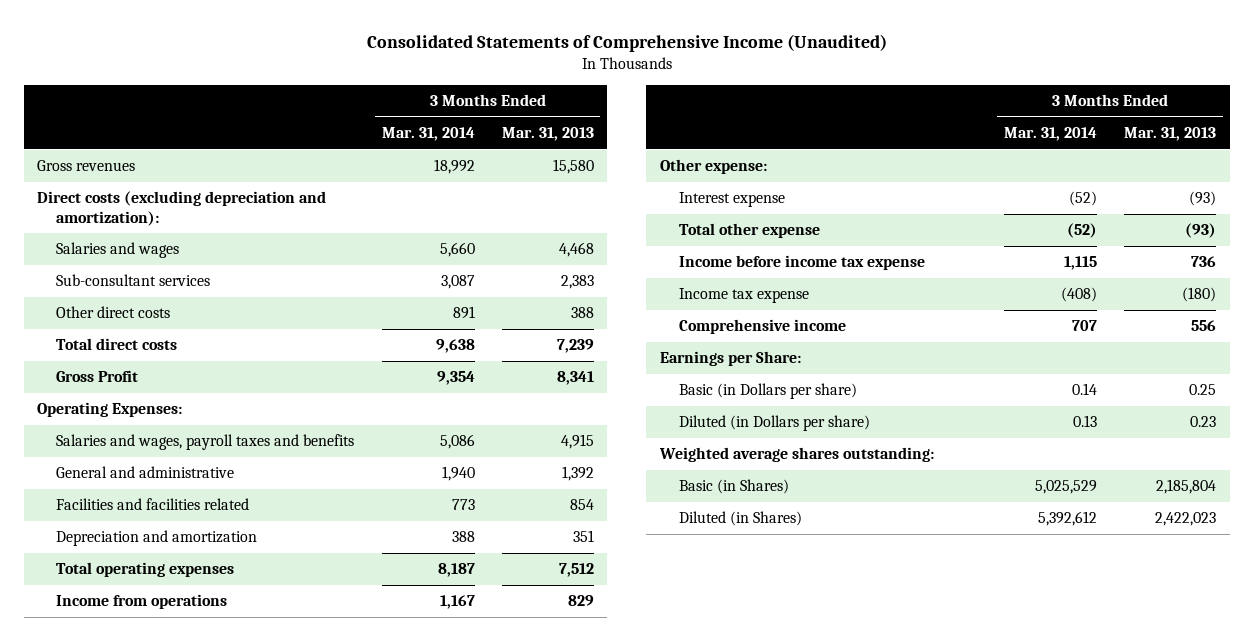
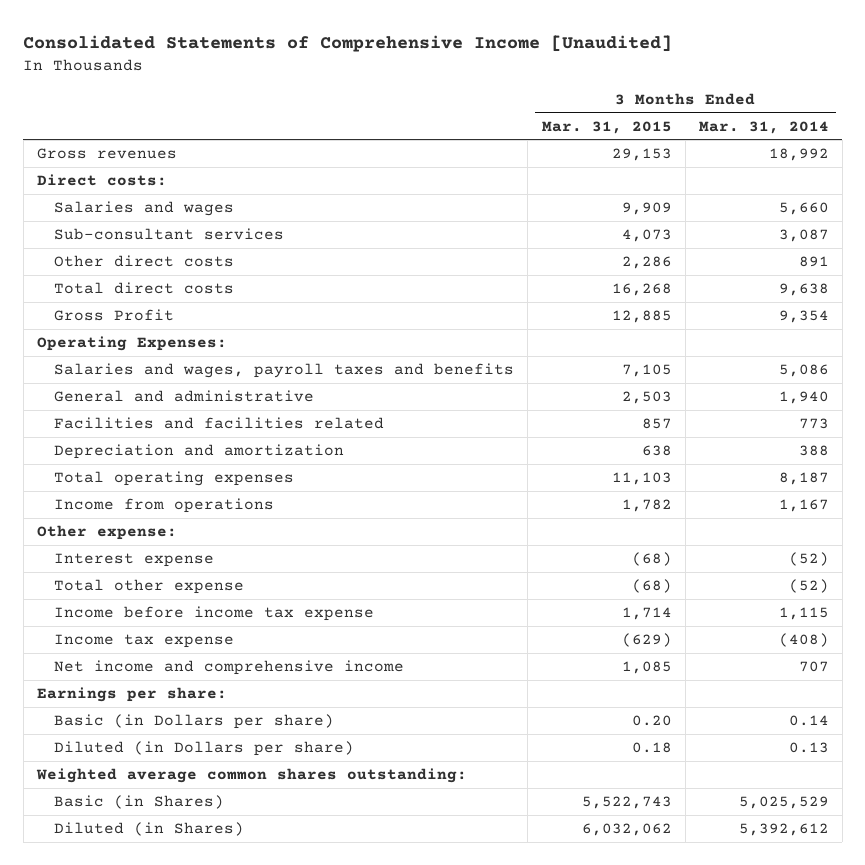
- Consolidated Statements of Comprehensive Income (Unaudited)
+ Consolidated Statements of Comprehensive Income [Unaudited]
- | 3 Months Ended Mar. 31, 2014 | 3 Months Ended Mar. 31, 2013
+ | 3 Months Ended Mar. 31, 2015 | 3 Months Ended Mar. 31, 2014
- Direct costs (excluding depreciation and amortization):
+ Direct costs:
- Comprehensive income | 707 | 556
- Earnings per Share:
+ Net income and comprehensive income | 1,085 | 707
+ Earnings per share:
- Weighted average shares outstanding:
+ Weighted average common shares outstanding:

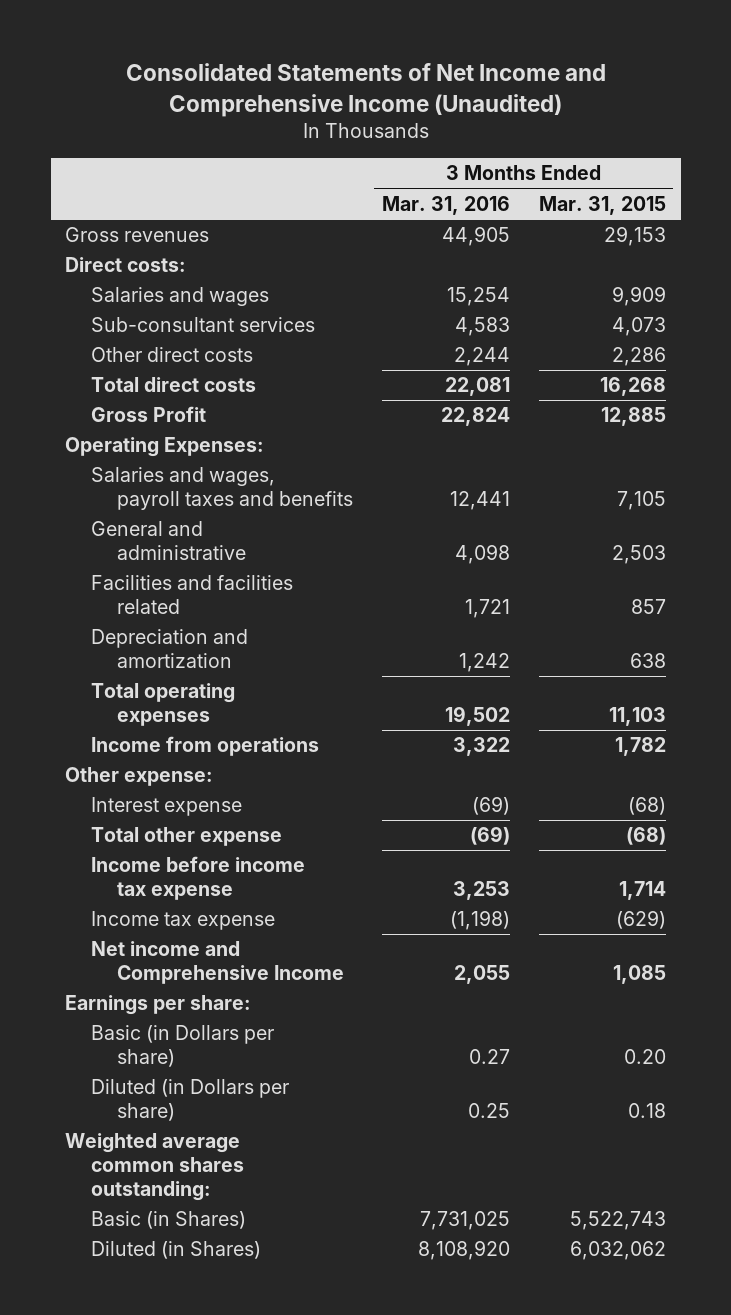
- Consolidated Statements of Comprehensive Income [Unaudited]
+ Consolidated Statements of Net Income and Comprehensive Income (Unaudited)
- | 3 Months Ended Mar. 31, 2015 | 3 Months Ended Mar. 31, 2014
+ | 3 Months Ended Mar. 31, 2016 | 3 Months Ended Mar. 31, 2015
- Net income and comprehensive income | 1,085 | 707
+ Net income and Comprehensive Income | 2,055 | 1,085

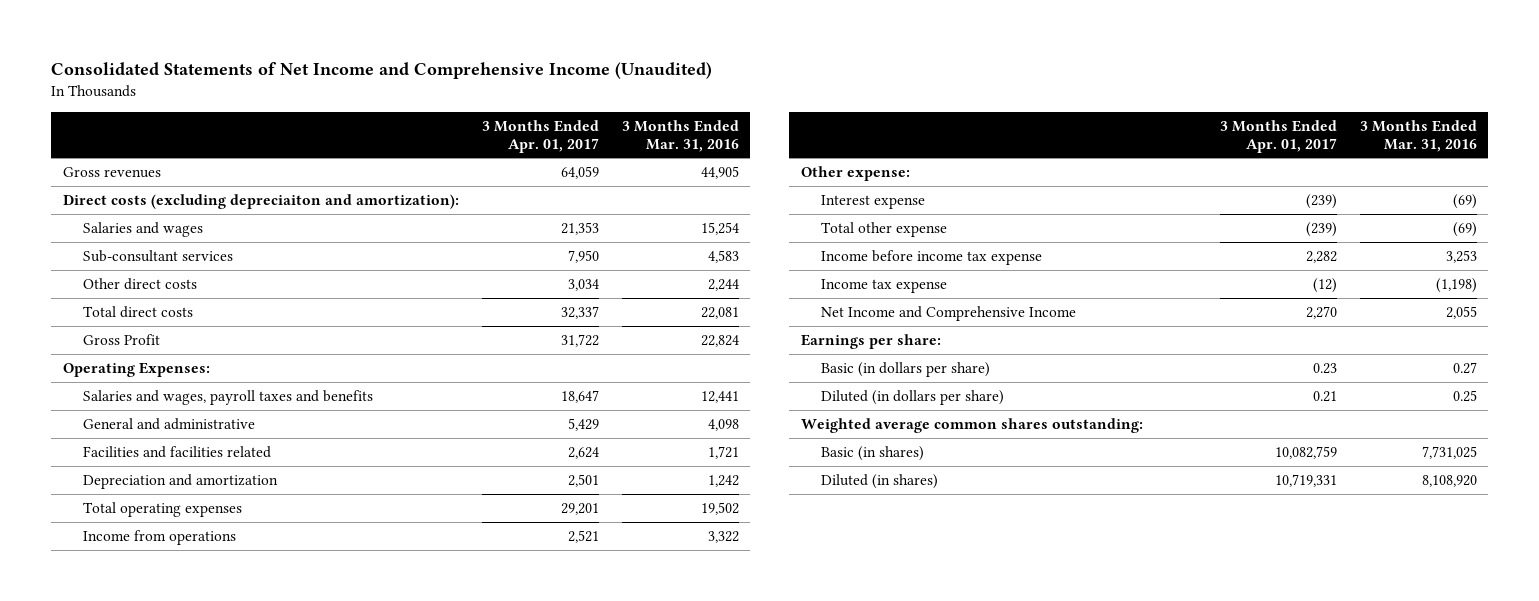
- | 3 Months Ended Mar. 31, 2016 | 3 Months Ended Mar. 31, 2015
+ | 3 Months Ended Apr. 01, 2017 | 3 Months Ended Mar. 31, 2016
- Direct costs:
+ Direct costs (excluding depreciaiton and amortization):
- Net income and Comprehensive Income | 2,055 | 1,085
+ Net Income and Comprehensive Income | 2,270 | 2,055
- Basic (in Dollars per share) | 0.27 | 0.20
- Diluted (in Dollars per share) | 0.25 | 0.18
+ Basic (in dollars per share) | 0.23 | 0.27
+ Diluted (in dollars per share) | 0.21 | 0.25
- Basic (in Shares) | 7,731,025 | 5,522,743
- Diluted (in Shares) | 8,108,920 | 6,032,062
+ Basic (in shares) | 10,082,759 | 7,731,025
+ Diluted (in shares) | 10,719,331 | 8,108,920

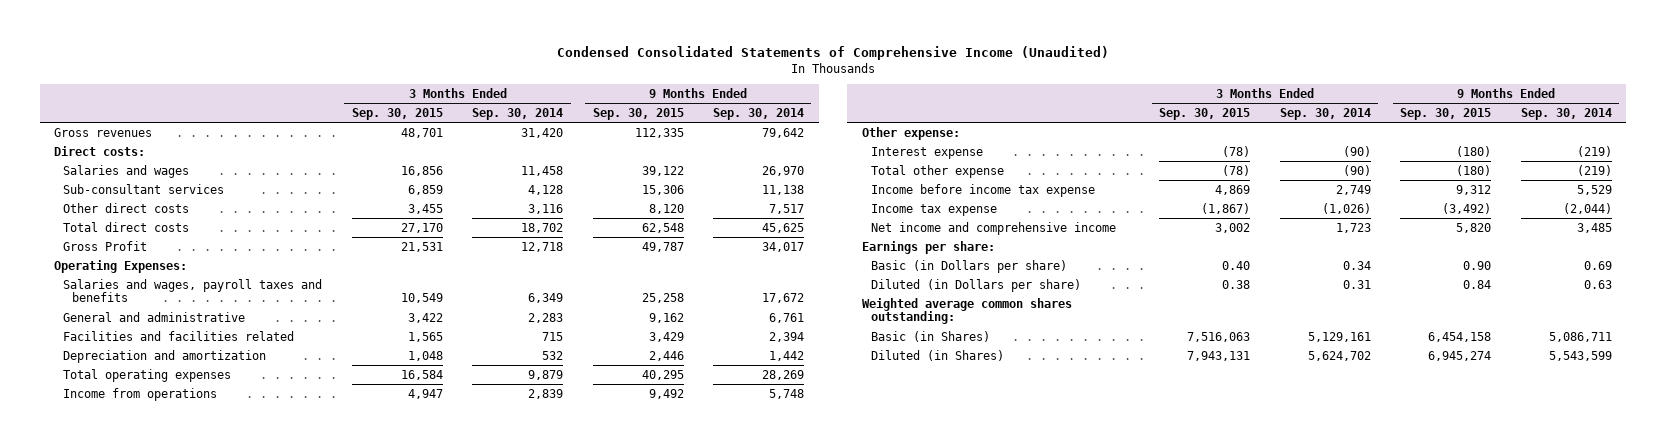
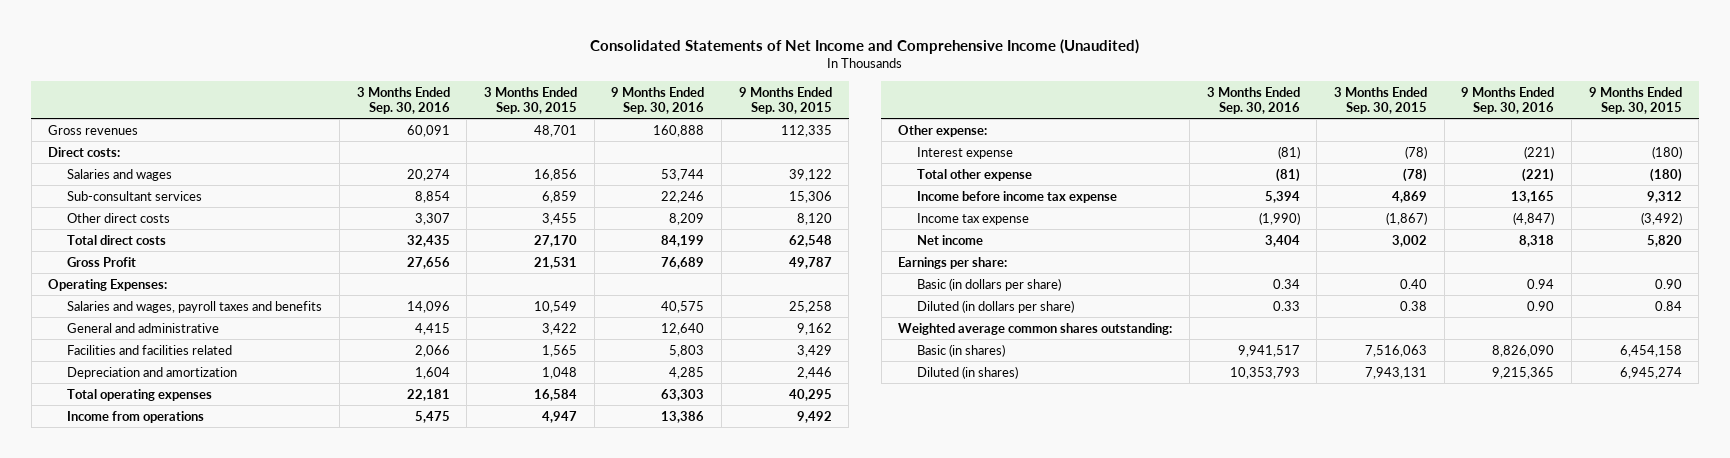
- Condensed Consolidated Statements of Comprehensive Income (Unaudited)
+ Consolidated Statements of Net Income and Comprehensive Income (Unaudited)
- | 3 Months Ended Sep. 30, 2015 | 3 Months Ended Sep. 30, 2014 | 9 Months Ended Sep. 30, 2015 | 9 Months Ended Sep. 30, 2014
+ | 3 Months Ended Sep. 30, 2016 | 3 Months Ended Sep. 30, 2015 | 9 Months Ended Sep. 30, 2016 | 9 Months Ended Sep. 30, 2015
- Net income and comprehensive income | 3,002 | 1,723 | 5,820 | 3,485
+ Net income | 3,404 | 3,002 | 8,318 | 5,820
- Basic (in Dollars per share) | 0.40 | 0.34 | 0.90 | 0.69
- Diluted (in Dollars per share) | 0.38 | 0.31 | 0.84 | 0.63
+ Basic (in dollars per share) | 0.34 | 0.40 | 0.94 | 0.90
+ Diluted (in dollars per share) | 0.33 | 0.38 | 0.90 | 0.84
- Basic (in Shares) | 7,516,063 | 5,129,161 | 6,454,158 | 5,086,711
- Diluted (in Shares) | 7,943,131 | 5,624,702 | 6,945,274 | 5,543,599
+ Basic (in shares) | 9,941,517 | 7,516,063 | 8,826,090 | 6,454,158
+ Diluted (in shares) | 10,353,793 | 7,943,131 | 9,215,365 | 6,945,274

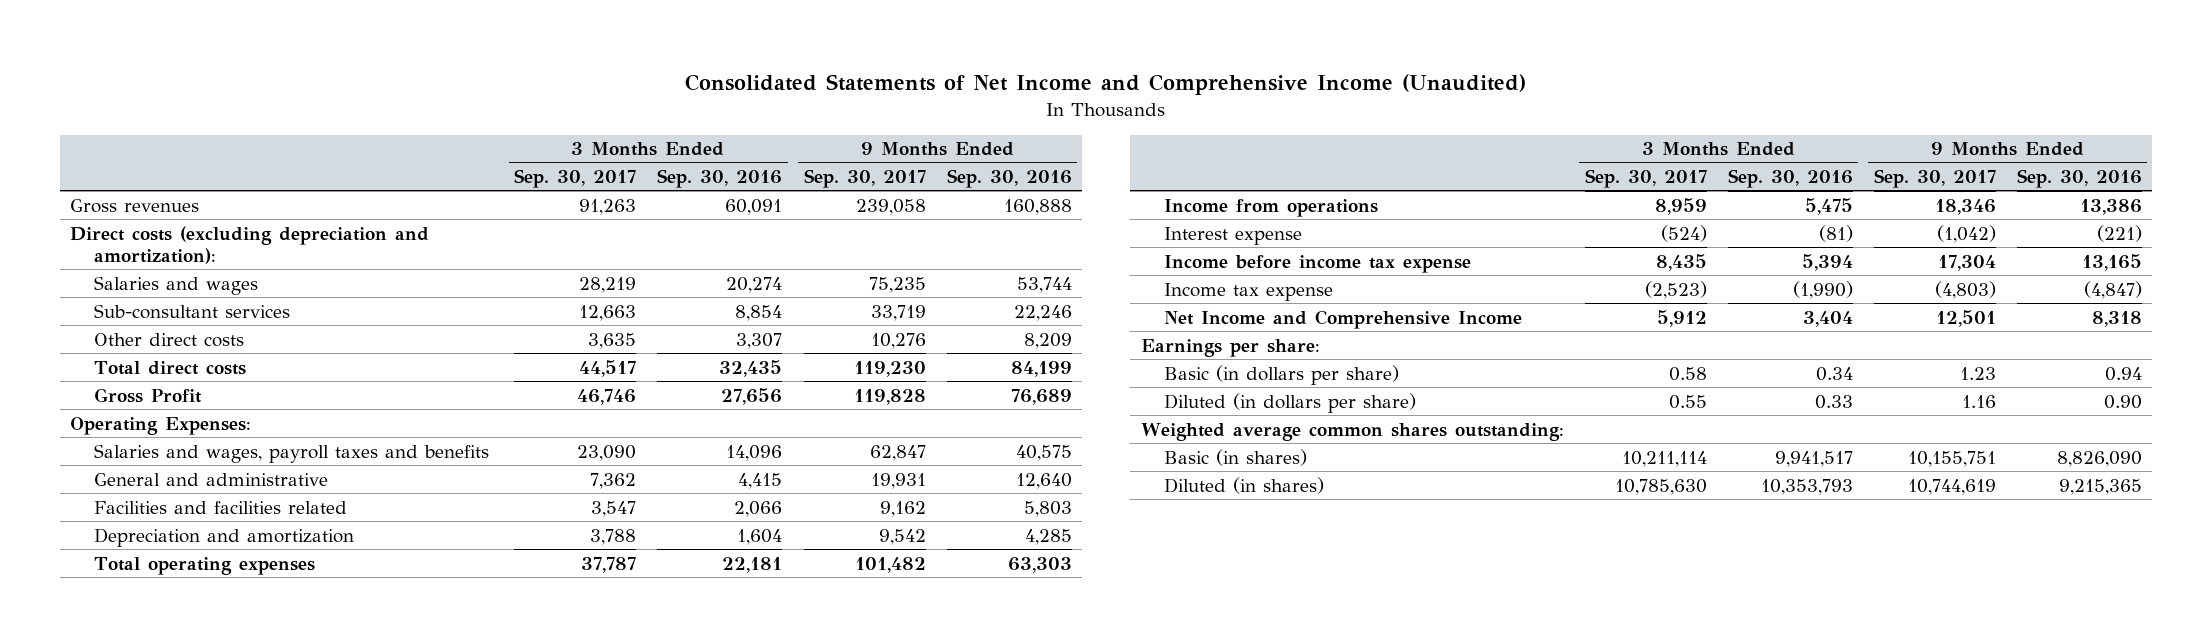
- | 3 Months Ended Sep. 30, 2016 | 3 Months Ended Sep. 30, 2015 | 9 Months Ended Sep. 30, 2016 | 9 Months Ended Sep. 30, 2015
+ | 3 Months Ended Sep. 30, 2017 | 3 Months Ended Sep. 30, 2016 | 9 Months Ended Sep. 30, 2017 | 9 Months Ended Sep. 30, 2016
- Direct costs:
+ Direct costs (excluding depreciation and amortization):
- Other expense:
- Total other expense | (81) | (78) | (221) | (180)
- Net income | 3,404 | 3,002 | 8,318 | 5,820
+ Net Income and Comprehensive Income | 5,912 | 3,404 | 12,501 | 8,318

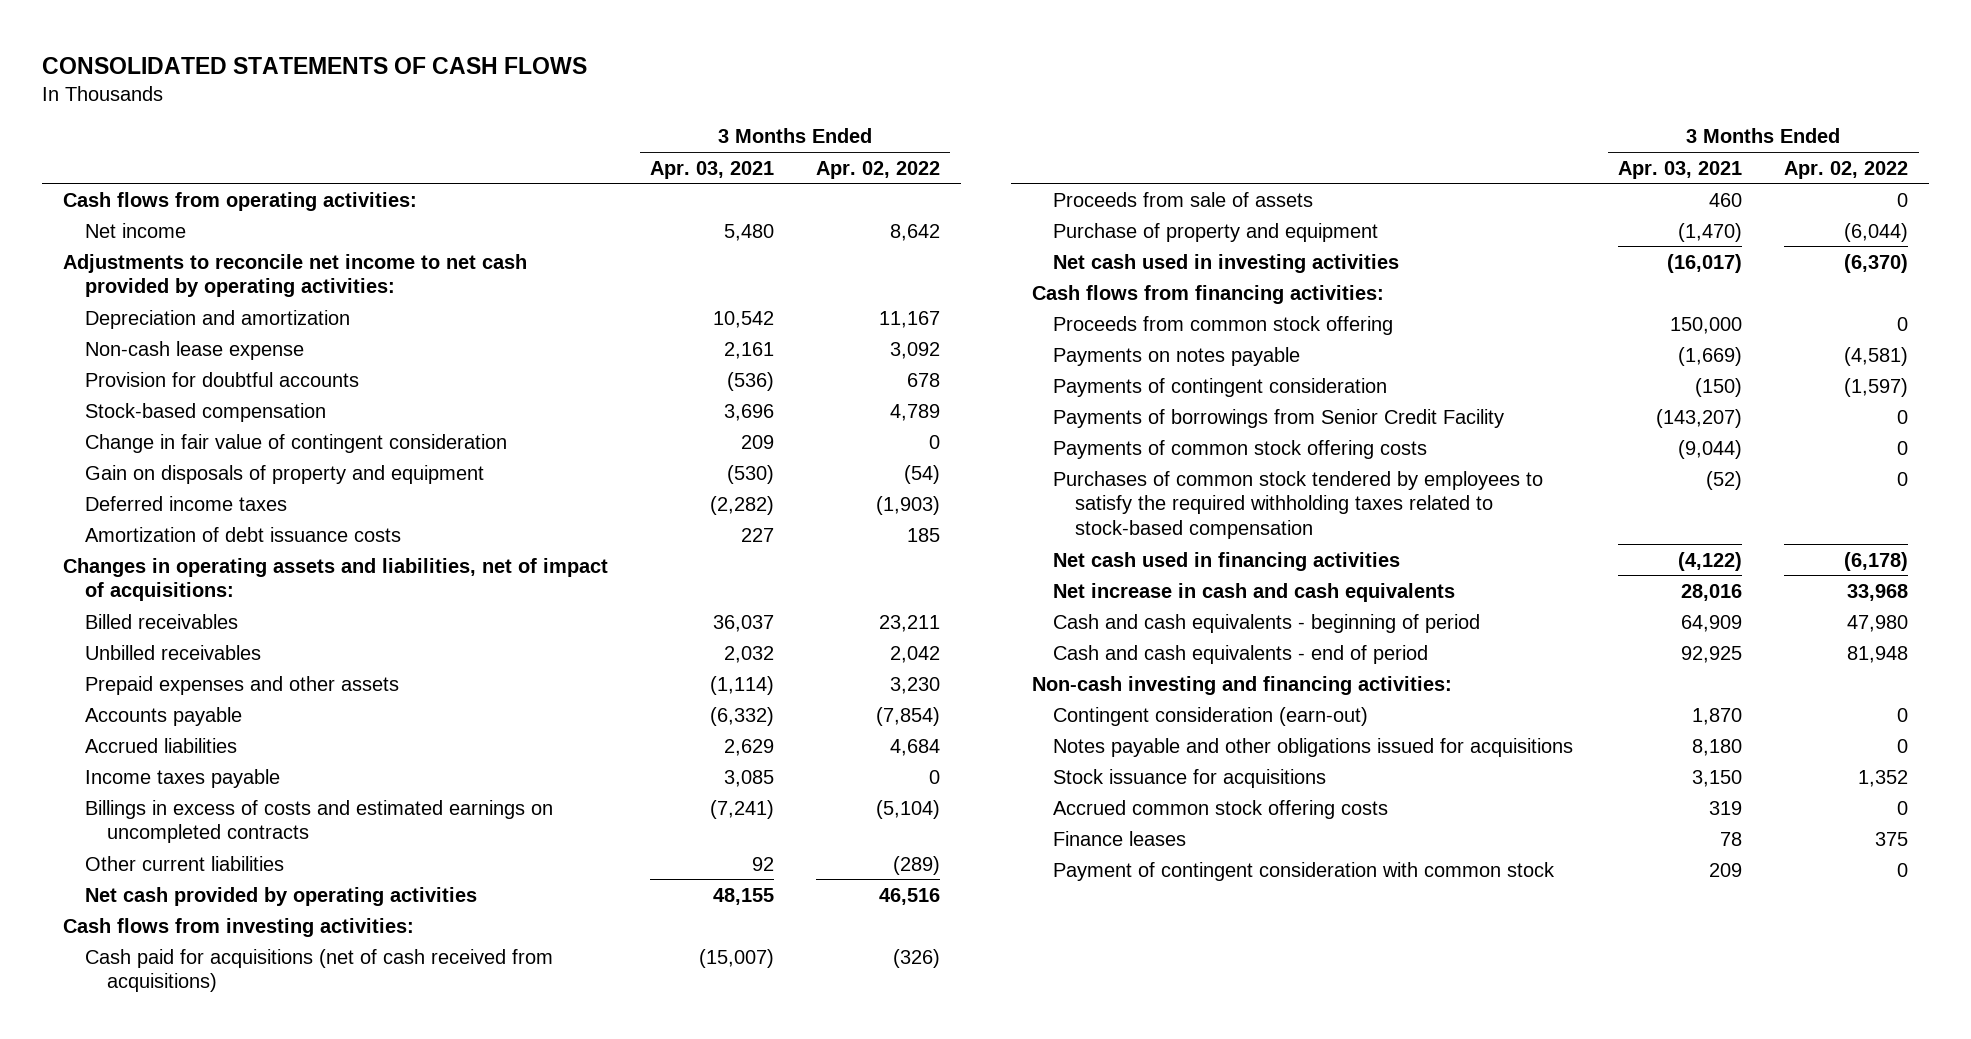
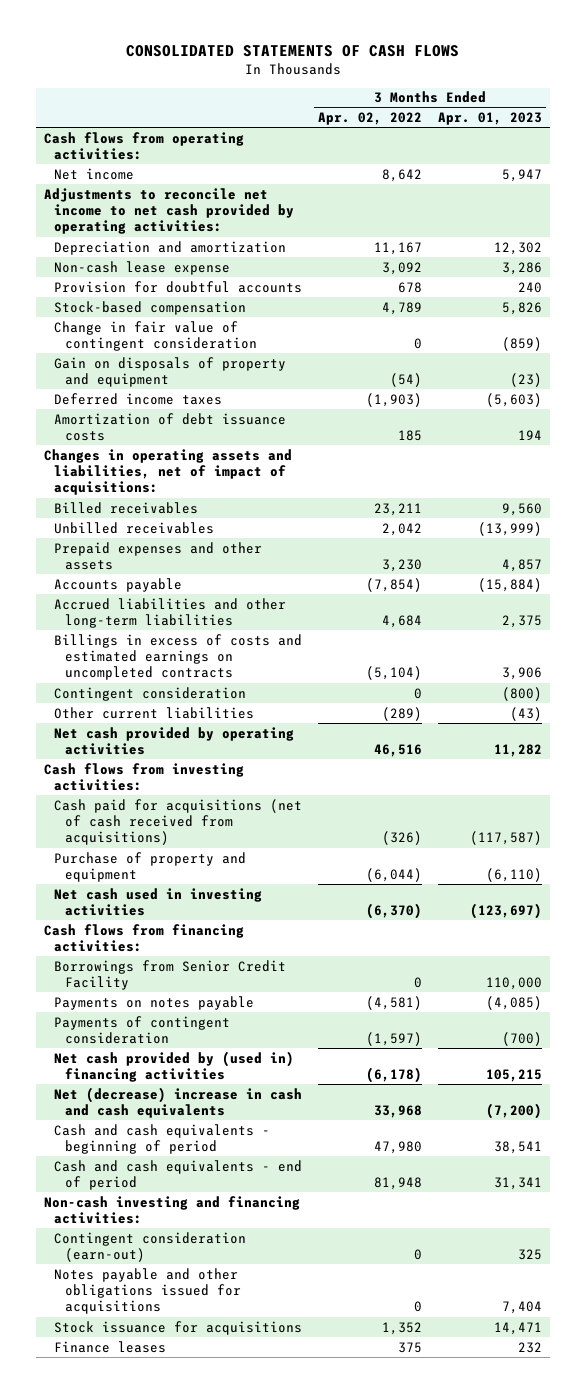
- | 3 Months Ended Apr. 03, 2021 | 3 Months Ended Apr. 02, 2022
+ | 3 Months Ended Apr. 02, 2022 | 3 Months Ended Apr. 01, 2023
- Accrued liabilities | 2,629 | 4,684
- Income taxes payable | 3,085 | 0
+ Accrued liabilities and other long-term liabilities | 4,684 | 2,375
+ Contingent consideration | 0 | (800)
- Proceeds from sale of assets | 460 | 0
- Proceeds from common stock offering | 150,000 | 0
+ Borrowings from Senior Credit Facility | 0 | 110,000
- Payments of borrowings from Senior Credit Facility | (143,207) | 0
- Payments of common stock offering costs | (9,044) | 0
- Purchases of common stock tendered by employees to satisfy the required withholding taxes related to stock-based compensation | (52) | 0
- Net cash used in financing activities | (4,122) | (6,178)
- Net increase in cash and cash equivalents | 28,016 | 33,968
+ Net cash provided by (used in) financing activities | (6,178) | 105,215
+ Net (decrease) increase in cash and cash equivalents | 33,968 | (7,200)
- Accrued common stock offering costs | 319 | 0
- Payment of contingent consideration with common stock | 209 | 0

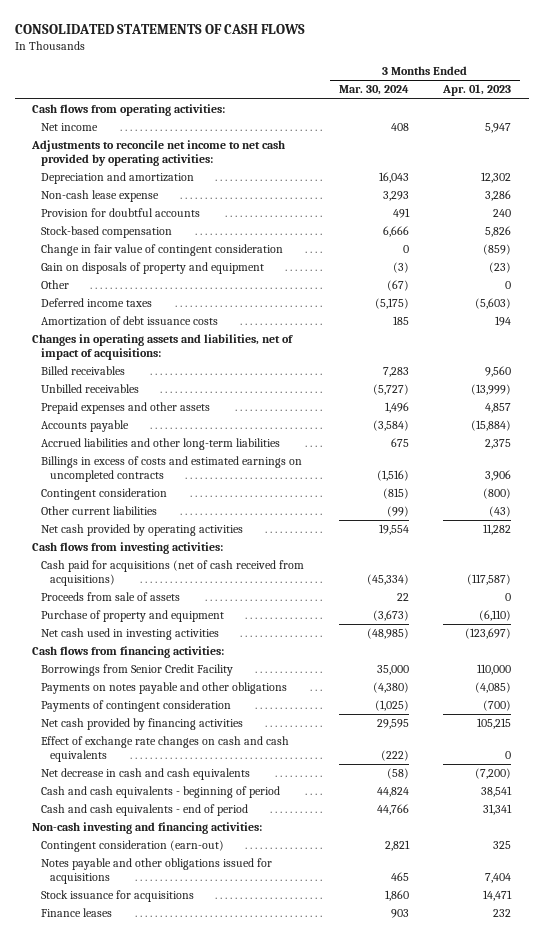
- | 3 Months Ended Apr. 02, 2022 | 3 Months Ended Apr. 01, 2023
+ | 3 Months Ended Mar. 30, 2024 | 3 Months Ended Apr. 01, 2023
+ Other | (67) | 0
+ Proceeds from sale of assets | 22 | 0
- Payments on notes payable | (4,581) | (4,085)
+ Payments on notes payable and other obligations | (4,380) | (4,085)
- Net cash provided by (used in) financing activities | (6,178) | 105,215
- Net (decrease) increase in cash and cash equivalents | 33,968 | (7,200)
+ Net cash provided by financing activities | 29,595 | 105,215
+ Effect of exchange rate changes on cash and cash equivalents | (222) | 0
+ Net decrease in cash and cash equivalents | (58) | (7,200)

